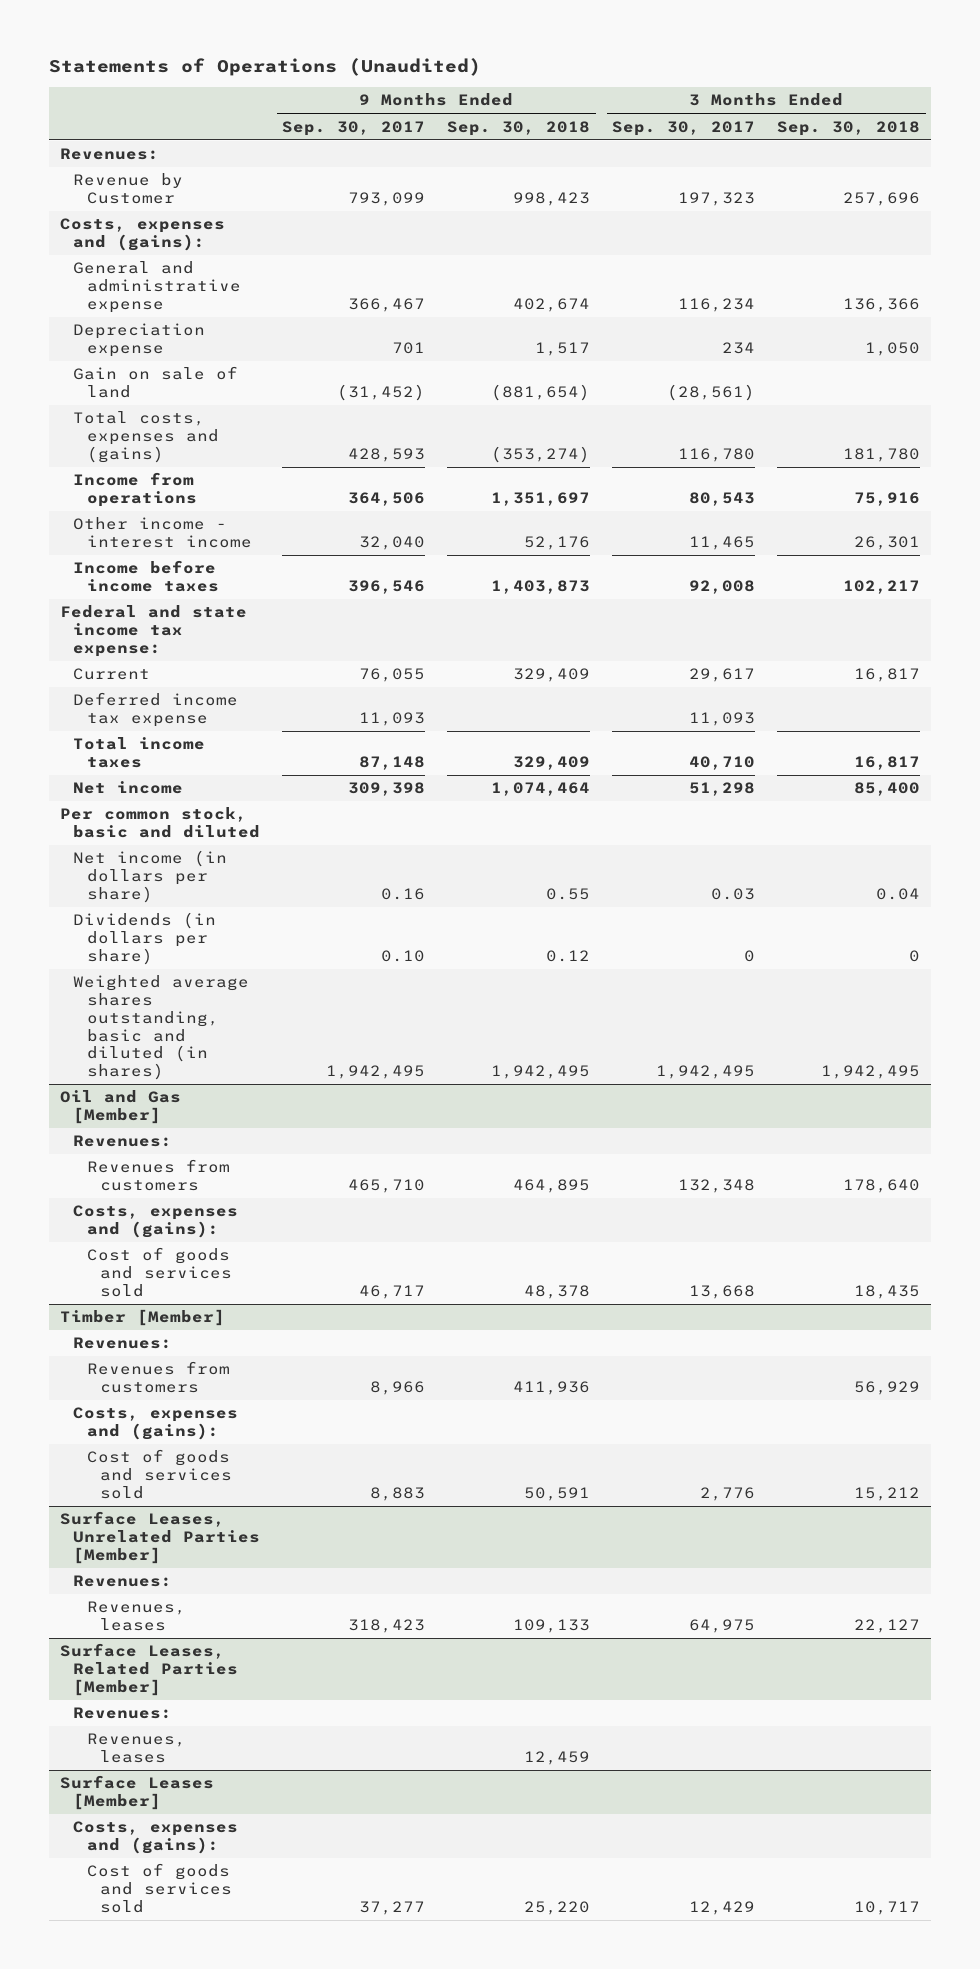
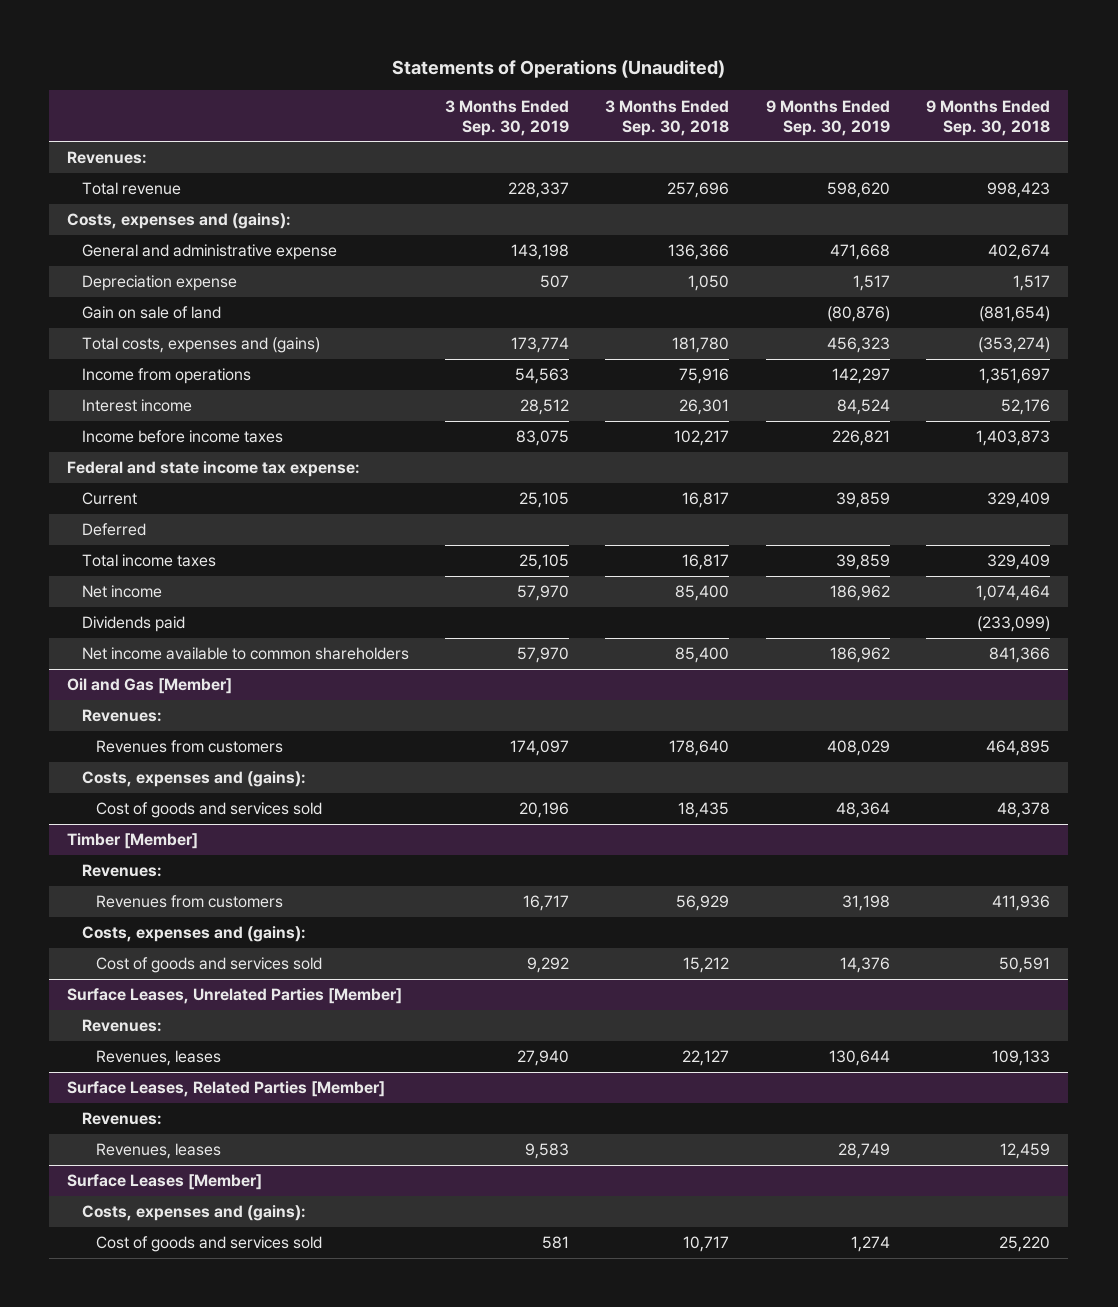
- | 9 Months Ended Sep. 30, 2017 | 9 Months Ended Sep. 30, 2018 | 3 Months Ended Sep. 30, 2017 | 3 Months Ended Sep. 30, 2018
+ | 3 Months Ended Sep. 30, 2019 | 3 Months Ended Sep. 30, 2018 | 9 Months Ended Sep. 30, 2019 | 9 Months Ended Sep. 30, 2018
- Revenue by Customer | 793,099 | 998,423 | 197,323 | 257,696
+ Total revenue | 228,337 | 257,696 | 598,620 | 998,423
- Other income - interest income | 32,040 | 52,176 | 11,465 | 26,301
+ Interest income | 28,512 | 26,301 | 84,524 | 52,176
- Deferred income tax expense | 11,093 | | 11,093 |
+ Deferred
- Per common stock, basic and diluted
- Net income (in dollars per share) | 0.16 | 0.55 | 0.03 | 0.04
- Dividends (in dollars per share) | 0.10 | 0.12 | 0 | 0
- Weighted average shares outstanding, basic and diluted (in shares) | 1,942,495 | 1,942,495 | 1,942,495 | 1,942,495
+ Dividends paid | | | | (233,099)
+ Net income available to common shareholders | 57,970 | 85,400 | 186,962 | 841,366

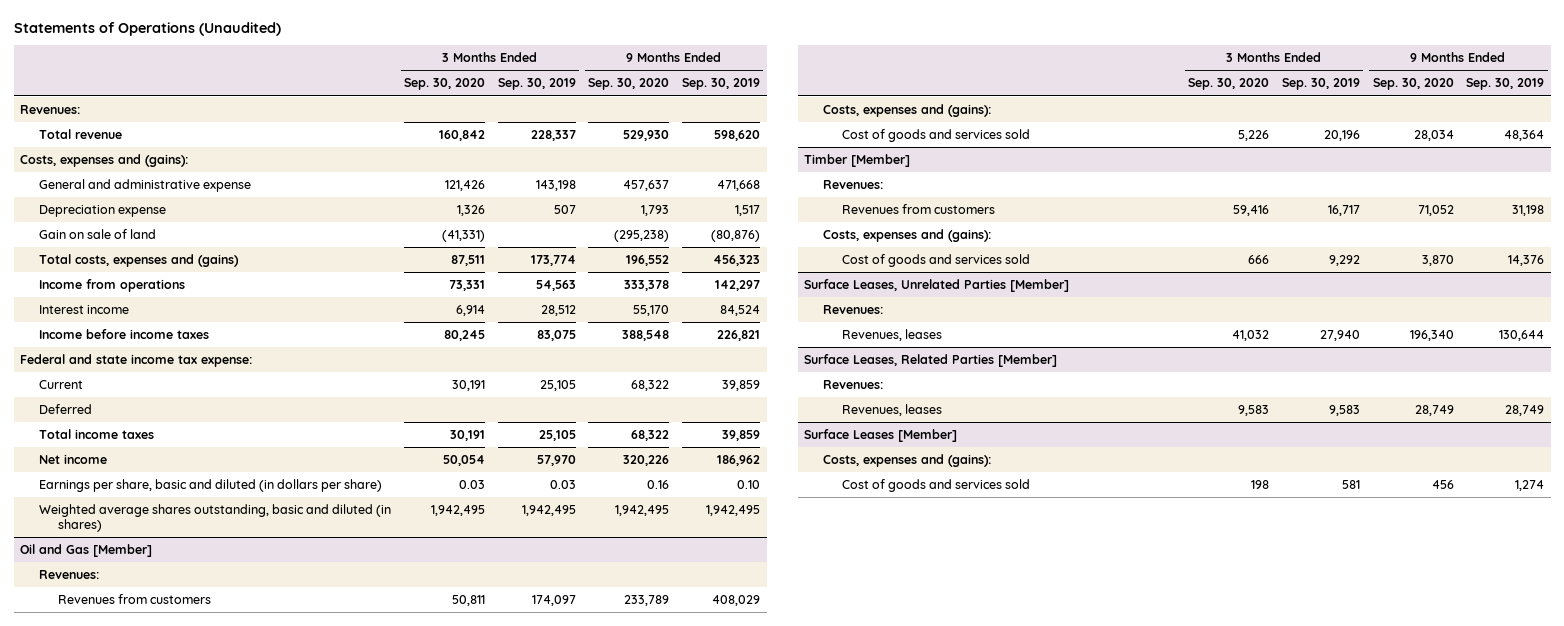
- | 3 Months Ended Sep. 30, 2019 | 3 Months Ended Sep. 30, 2018 | 9 Months Ended Sep. 30, 2019 | 9 Months Ended Sep. 30, 2018
+ | 3 Months Ended Sep. 30, 2020 | 3 Months Ended Sep. 30, 2019 | 9 Months Ended Sep. 30, 2020 | 9 Months Ended Sep. 30, 2019
- Dividends paid | | | | (233,099)
- Net income available to common shareholders | 57,970 | 85,400 | 186,962 | 841,366
+ Earnings per share, basic and diluted (in dollars per share) | 0.03 | 0.03 | 0.16 | 0.10
+ Weighted average shares outstanding, basic and diluted (in shares) | 1,942,495 | 1,942,495 | 1,942,495 | 1,942,495

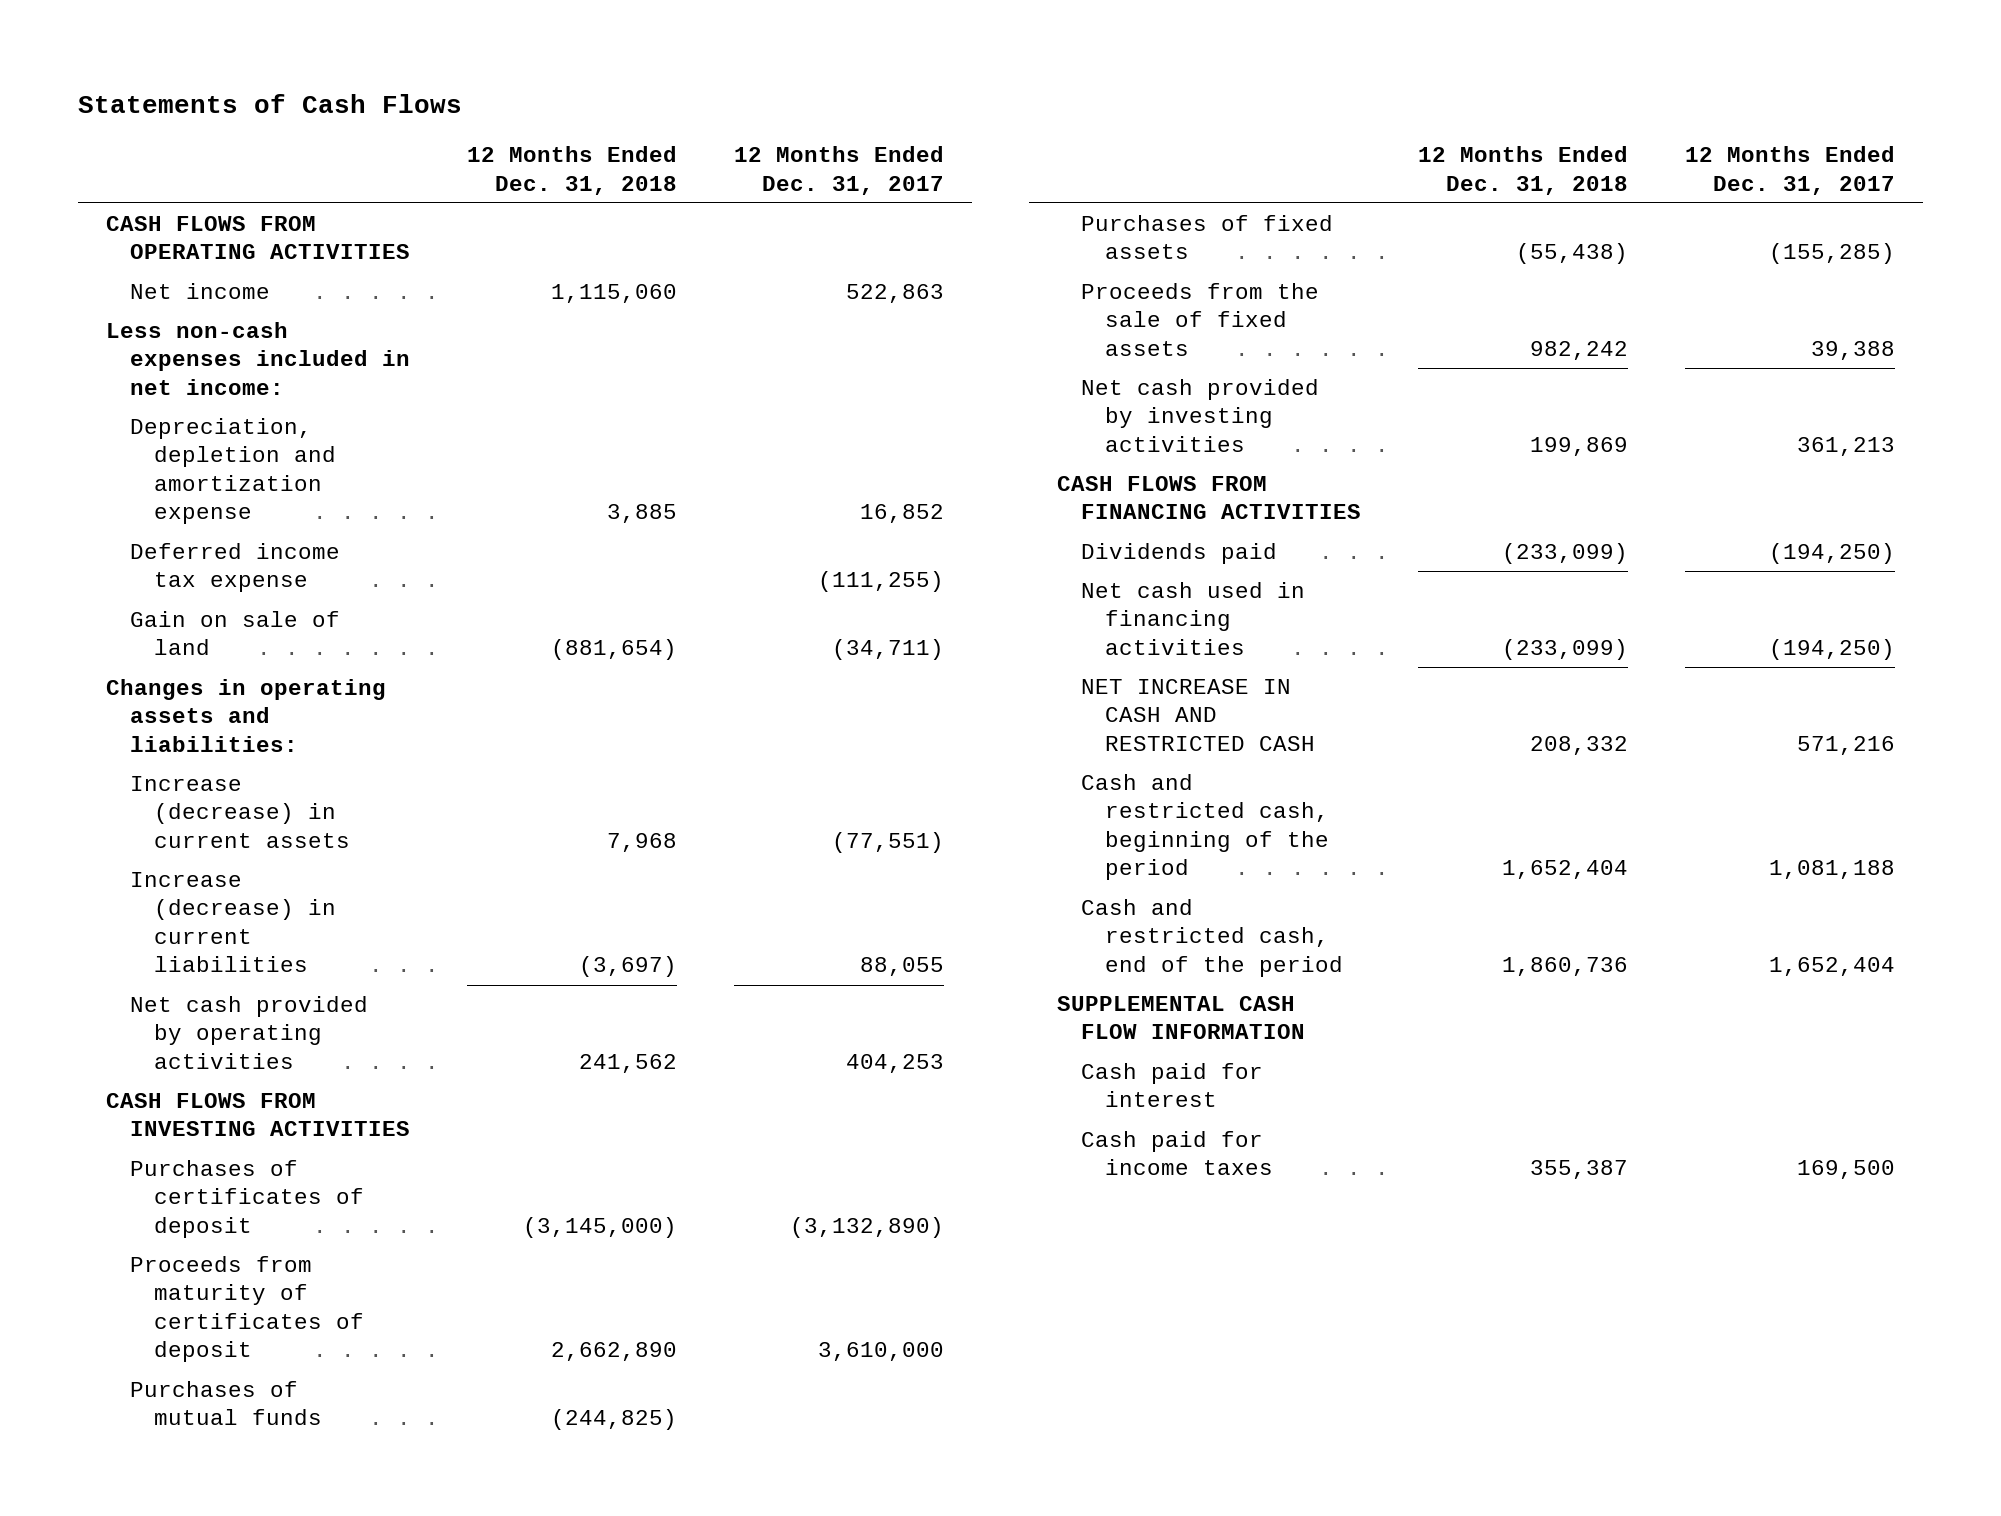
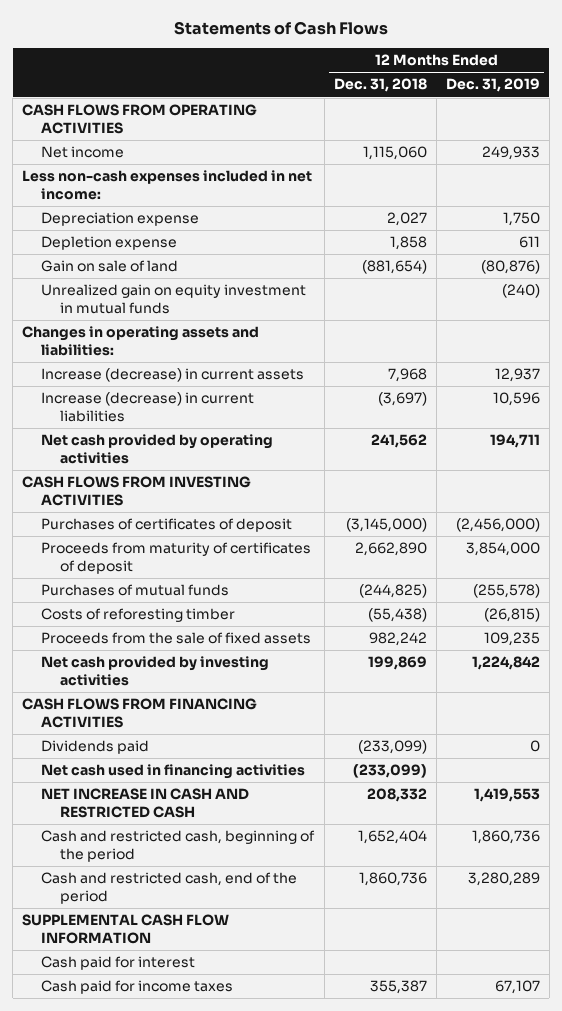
- | 12 Months Ended Dec. 31, 2018 | 12 Months Ended Dec. 31, 2017
+ | 12 Months Ended Dec. 31, 2018 | 12 Months Ended Dec. 31, 2019
- Depreciation, depletion and amortization expense | 3,885 | 16,852
- Deferred income tax expense | | (111,255)
+ Depreciation expense | 2,027 | 1,750
+ Depletion expense | 1,858 | 611
+ Unrealized gain on equity investment in mutual funds | | (240)
- Purchases of fixed assets | (55,438) | (155,285)
+ Costs of reforesting timber | (55,438) | (26,815)

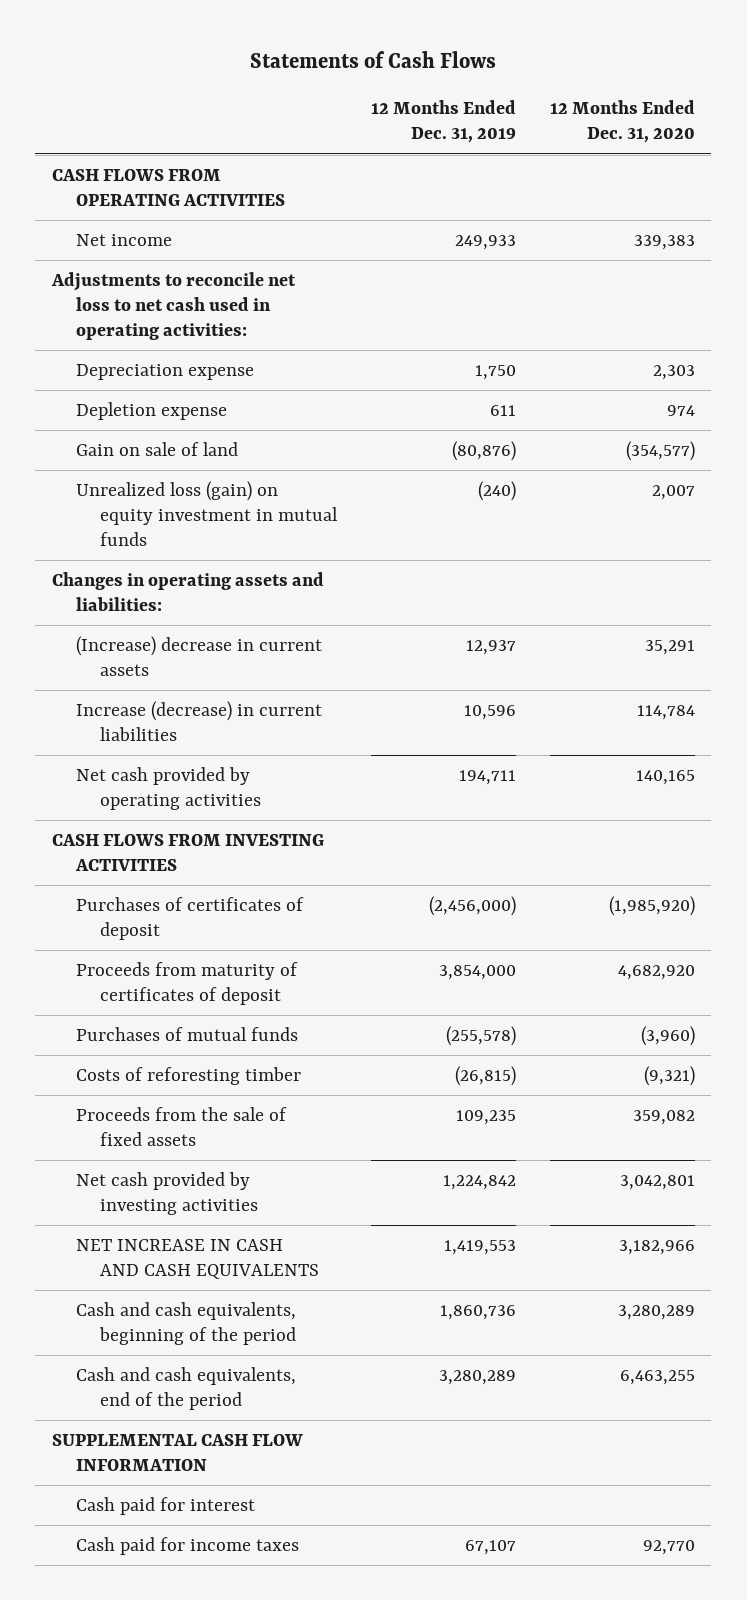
- | 12 Months Ended Dec. 31, 2018 | 12 Months Ended Dec. 31, 2019
+ | 12 Months Ended Dec. 31, 2019 | 12 Months Ended Dec. 31, 2020
- Less non-cash expenses included in net income:
+ Adjustments to reconcile net loss to net cash used in operating activities:
- Unrealized gain on equity investment in mutual funds | | (240)
+ Unrealized loss (gain) on equity investment in mutual funds | (240) | 2,007
- Increase (decrease) in current assets | 7,968 | 12,937
+ (Increase) decrease in current assets | 12,937 | 35,291
- CASH FLOWS FROM FINANCING ACTIVITIES
- Dividends paid | (233,099) | 0
- Net cash used in financing activities | (233,099) |
- NET INCREASE IN CASH AND RESTRICTED CASH | 208,332 | 1,419,553
- Cash and restricted cash, beginning of the period | 1,652,404 | 1,860,736
- Cash and restricted cash, end of the period | 1,860,736 | 3,280,289
+ NET INCREASE IN CASH AND CASH EQUIVALENTS | 1,419,553 | 3,182,966
+ Cash and cash equivalents, beginning of the period | 1,860,736 | 3,280,289
+ Cash and cash equivalents, end of the period | 3,280,289 | 6,463,255

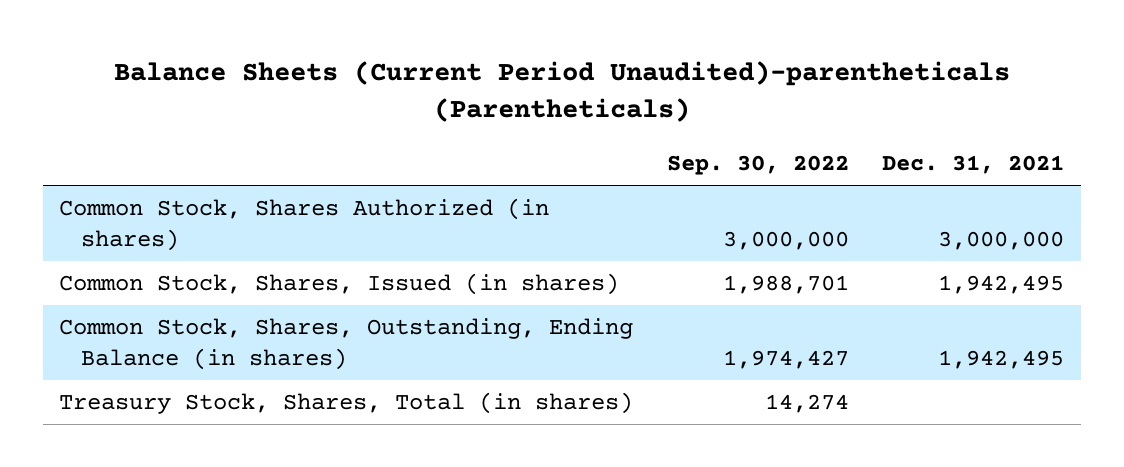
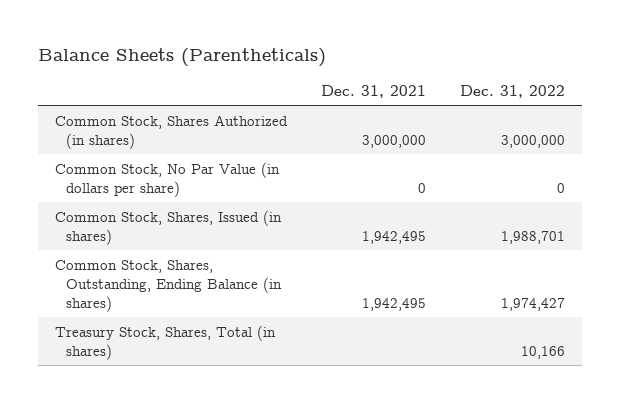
- Balance Sheets (Current Period Unaudited)-parentheticals (Parentheticals)
+ Balance Sheets (Parentheticals)
- | Sep. 30, 2022 | Dec. 31, 2021
+ | Dec. 31, 2021 | Dec. 31, 2022
+ Common Stock, No Par Value (in dollars per share) | 0 | 0

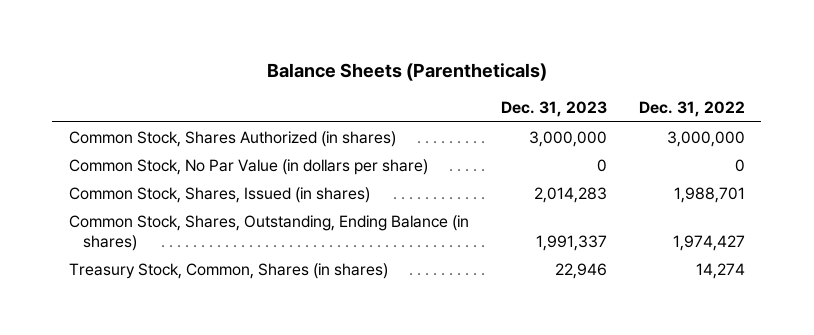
- | Dec. 31, 2021 | Dec. 31, 2022
+ | Dec. 31, 2023 | Dec. 31, 2022
- Treasury Stock, Shares, Total (in shares) | | 10,166
+ Treasury Stock, Common, Shares (in shares) | 22,946 | 14,274

